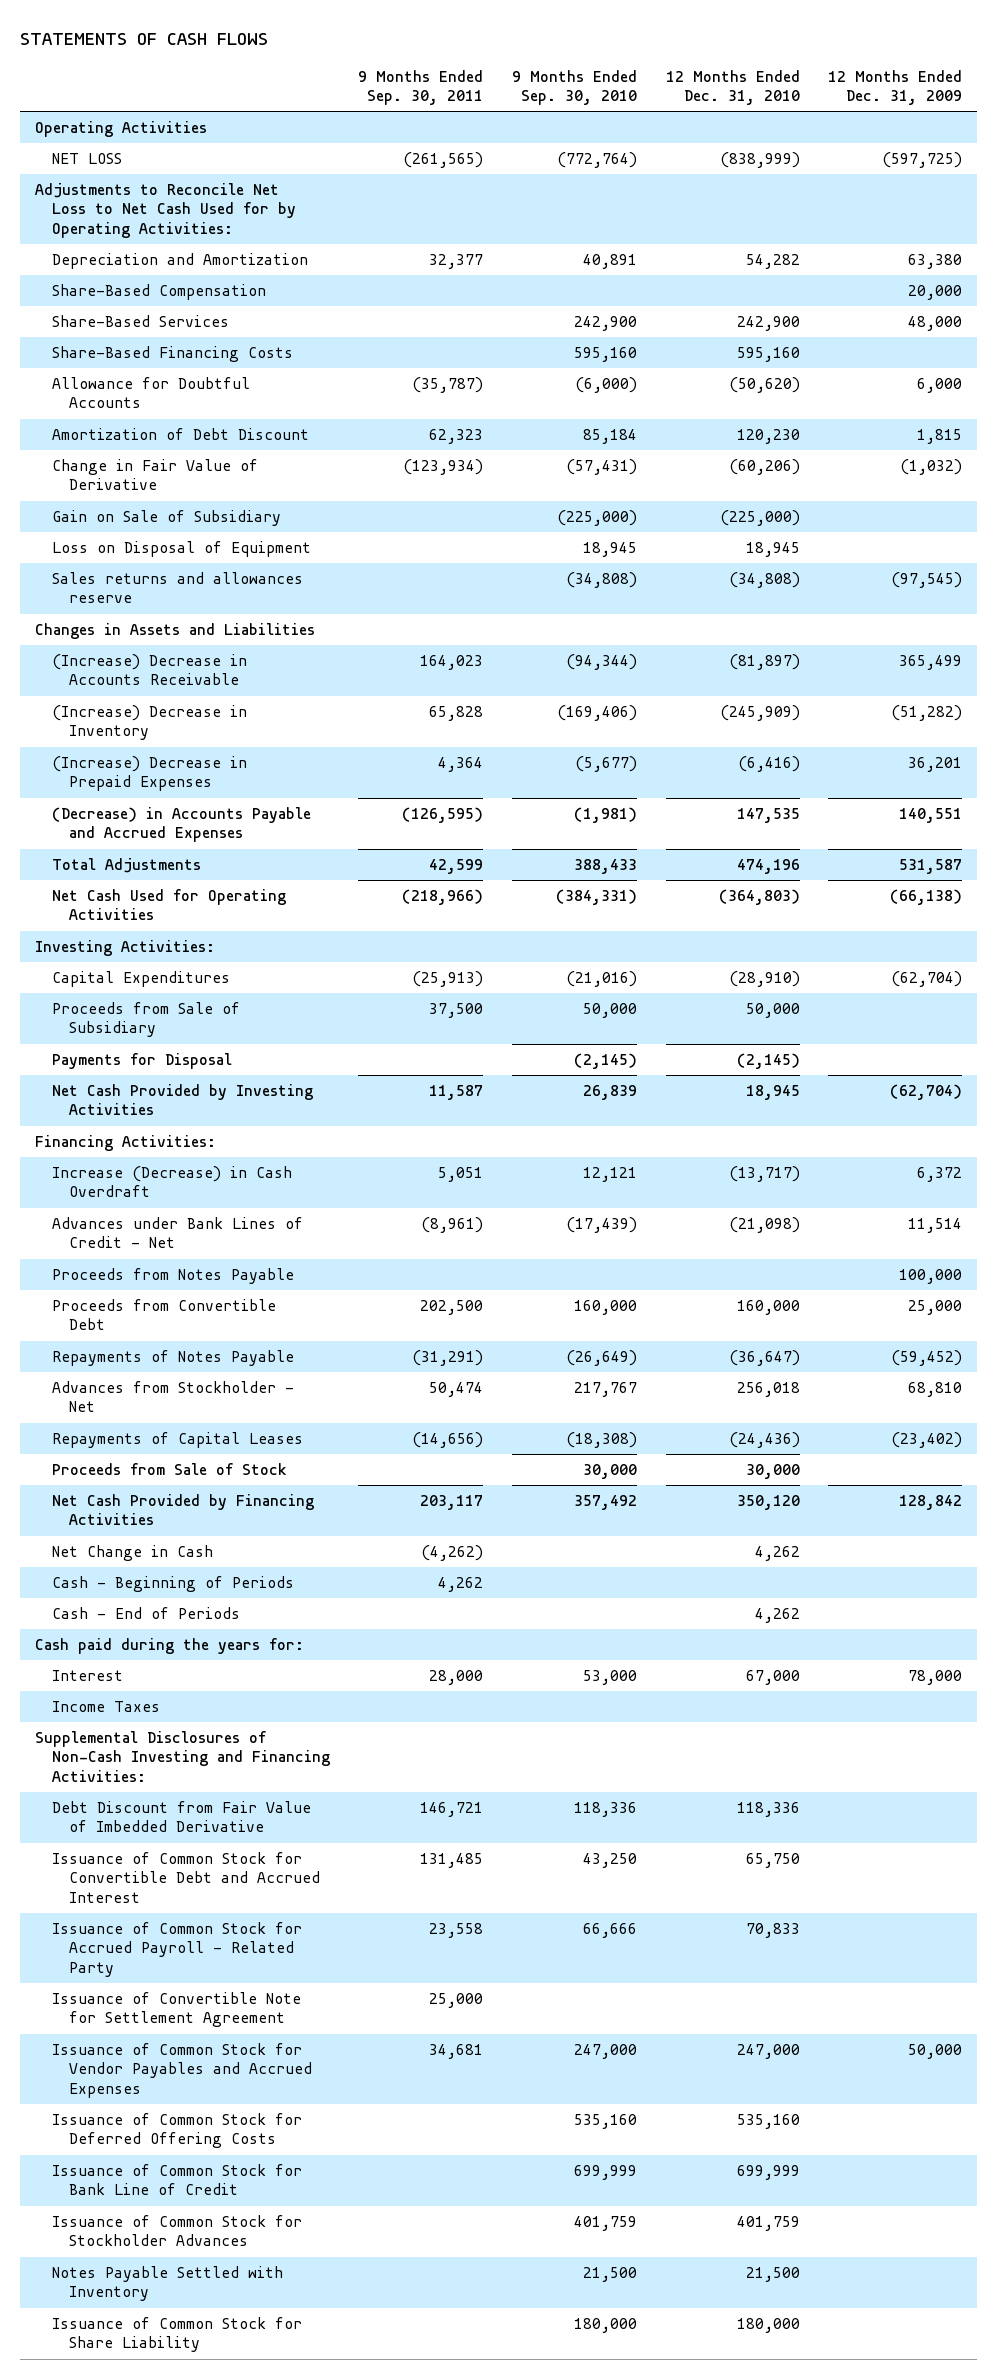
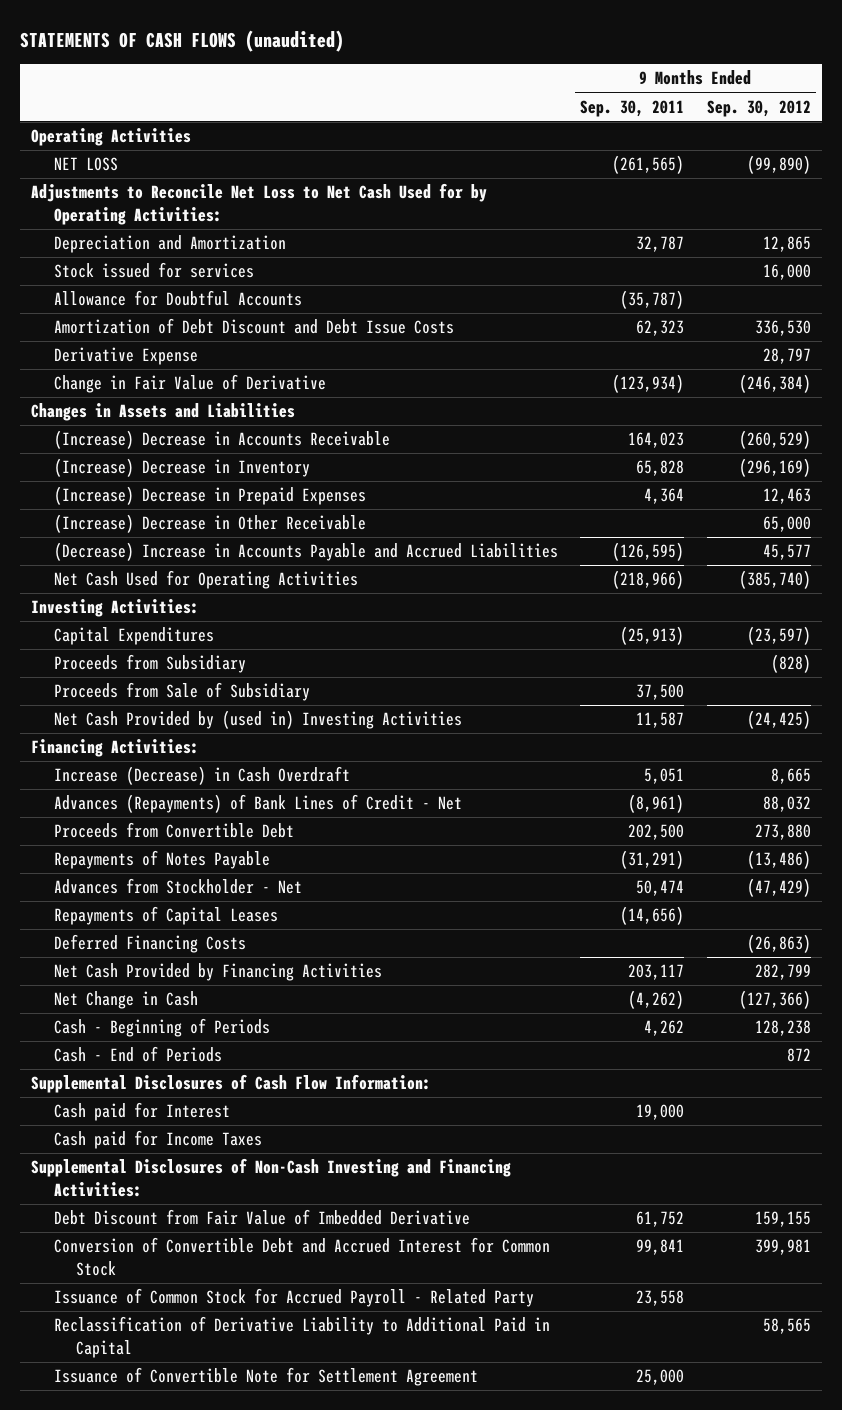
- STATEMENTS OF CASH FLOWS
+ STATEMENTS OF CASH FLOWS (unaudited)
- | 9 Months Ended Sep. 30, 2011 | 9 Months Ended Sep. 30, 2010 | 12 Months Ended Dec. 31, 2010 | 12 Months Ended Dec. 31, 2009
+ | 9 Months Ended Sep. 30, 2011 | 9 Months Ended Sep. 30, 2012
- Depreciation and Amortization | 32,377 | 40,891 | 54,282 | 63,380
- Share-Based Compensation | | | | 20,000
- Share-Based Services | | 242,900 | 242,900 | 48,000
- Share-Based Financing Costs | | 595,160 | 595,160 |
+ Depreciation and Amortization | 32,787 | 12,865
+ Stock issued for services | | 16,000
- Amortization of Debt Discount | 62,323 | 85,184 | 120,230 | 1,815
+ Amortization of Debt Discount and Debt Issue Costs | 62,323 | 336,530
+ Derivative Expense | | 28,797
- Gain on Sale of Subsidiary | | (225,000) | (225,000) |
- Loss on Disposal of Equipment | | 18,945 | 18,945 |
- Sales returns and allowances reserve | | (34,808) | (34,808) | (97,545)
- (Decrease) in Accounts Payable and Accrued Expenses | (126,595) | (1,981) | 147,535 | 140,551
- Total Adjustments | 42,599 | 388,433 | 474,196 | 531,587
+ (Increase) Decrease in Other Receivable | | 65,000
+ (Decrease) Increase in Accounts Payable and Accrued Liabilities | (126,595) | 45,577
+ Proceeds from Subsidiary | | (828)
- Payments for Disposal | | (2,145) | (2,145) |
- Net Cash Provided by Investing Activities | 11,587 | 26,839 | 18,945 | (62,704)
+ Net Cash Provided by (used in) Investing Activities | 11,587 | (24,425)
- Advances under Bank Lines of Credit - Net | (8,961) | (17,439) | (21,098) | 11,514
- Proceeds from Notes Payable | | | | 100,000
+ Advances (Repayments) of Bank Lines of Credit - Net | (8,961) | 88,032
- Proceeds from Sale of Stock | | 30,000 | 30,000 |
+ Deferred Financing Costs | | (26,863)
- Cash paid during the years for:
- Interest | 28,000 | 53,000 | 67,000 | 78,000
- Income Taxes
+ Supplemental Disclosures of Cash Flow Information:
+ Cash paid for Interest | 19,000 |
+ Cash paid for Income Taxes
- Debt Discount from Fair Value of Imbedded Derivative | 146,721 | 118,336 | 118,336 |
- Issuance of Common Stock for Convertible Debt and Accrued Interest | 131,485 | 43,250 | 65,750 |
+ Debt Discount from Fair Value of Imbedded Derivative | 61,752 | 159,155
+ Conversion of Convertible Debt and Accrued Interest for Common Stock | 99,841 | 399,981
+ Reclassification of Derivative Liability to Additional Paid in Capital | | 58,565
- Issuance of Common Stock for Vendor Payables and Accrued Expenses | 34,681 | 247,000 | 247,000 | 50,000
- Issuance of Common Stock for Deferred Offering Costs | | 535,160 | 535,160 |
- Issuance of Common Stock for Bank Line of Credit | | 699,999 | 699,999 |
- Issuance of Common Stock for Stockholder Advances | | 401,759 | 401,759 |
- Notes Payable Settled with Inventory | | 21,500 | 21,500 |
- Issuance of Common Stock for Share Liability | | 180,000 | 180,000 |

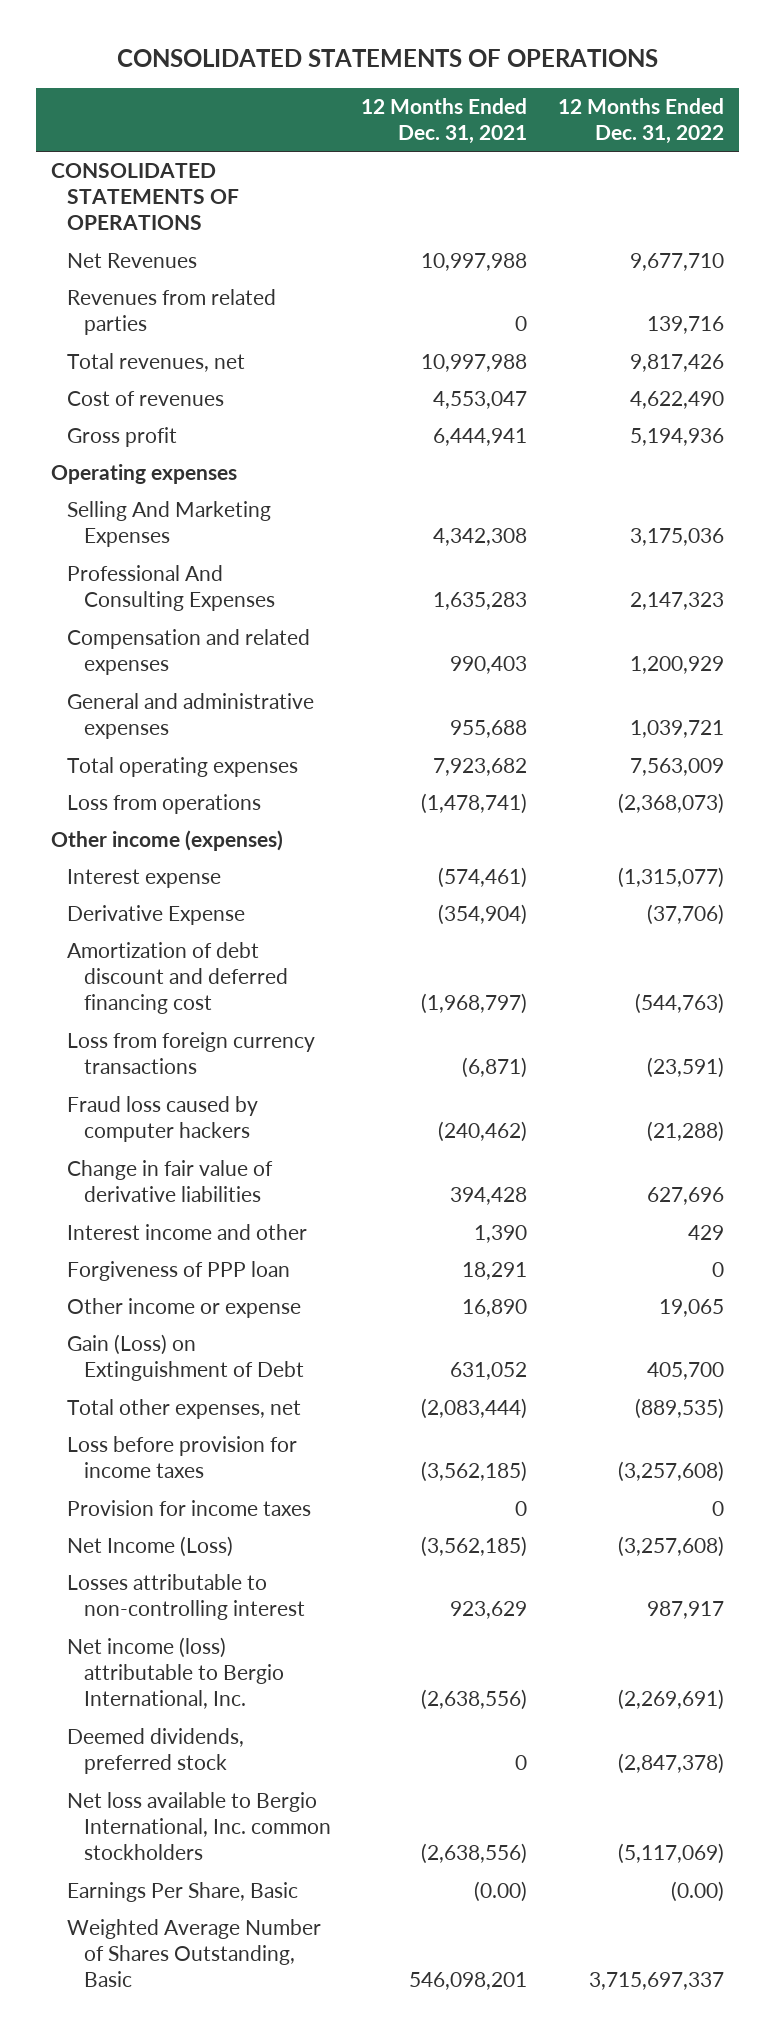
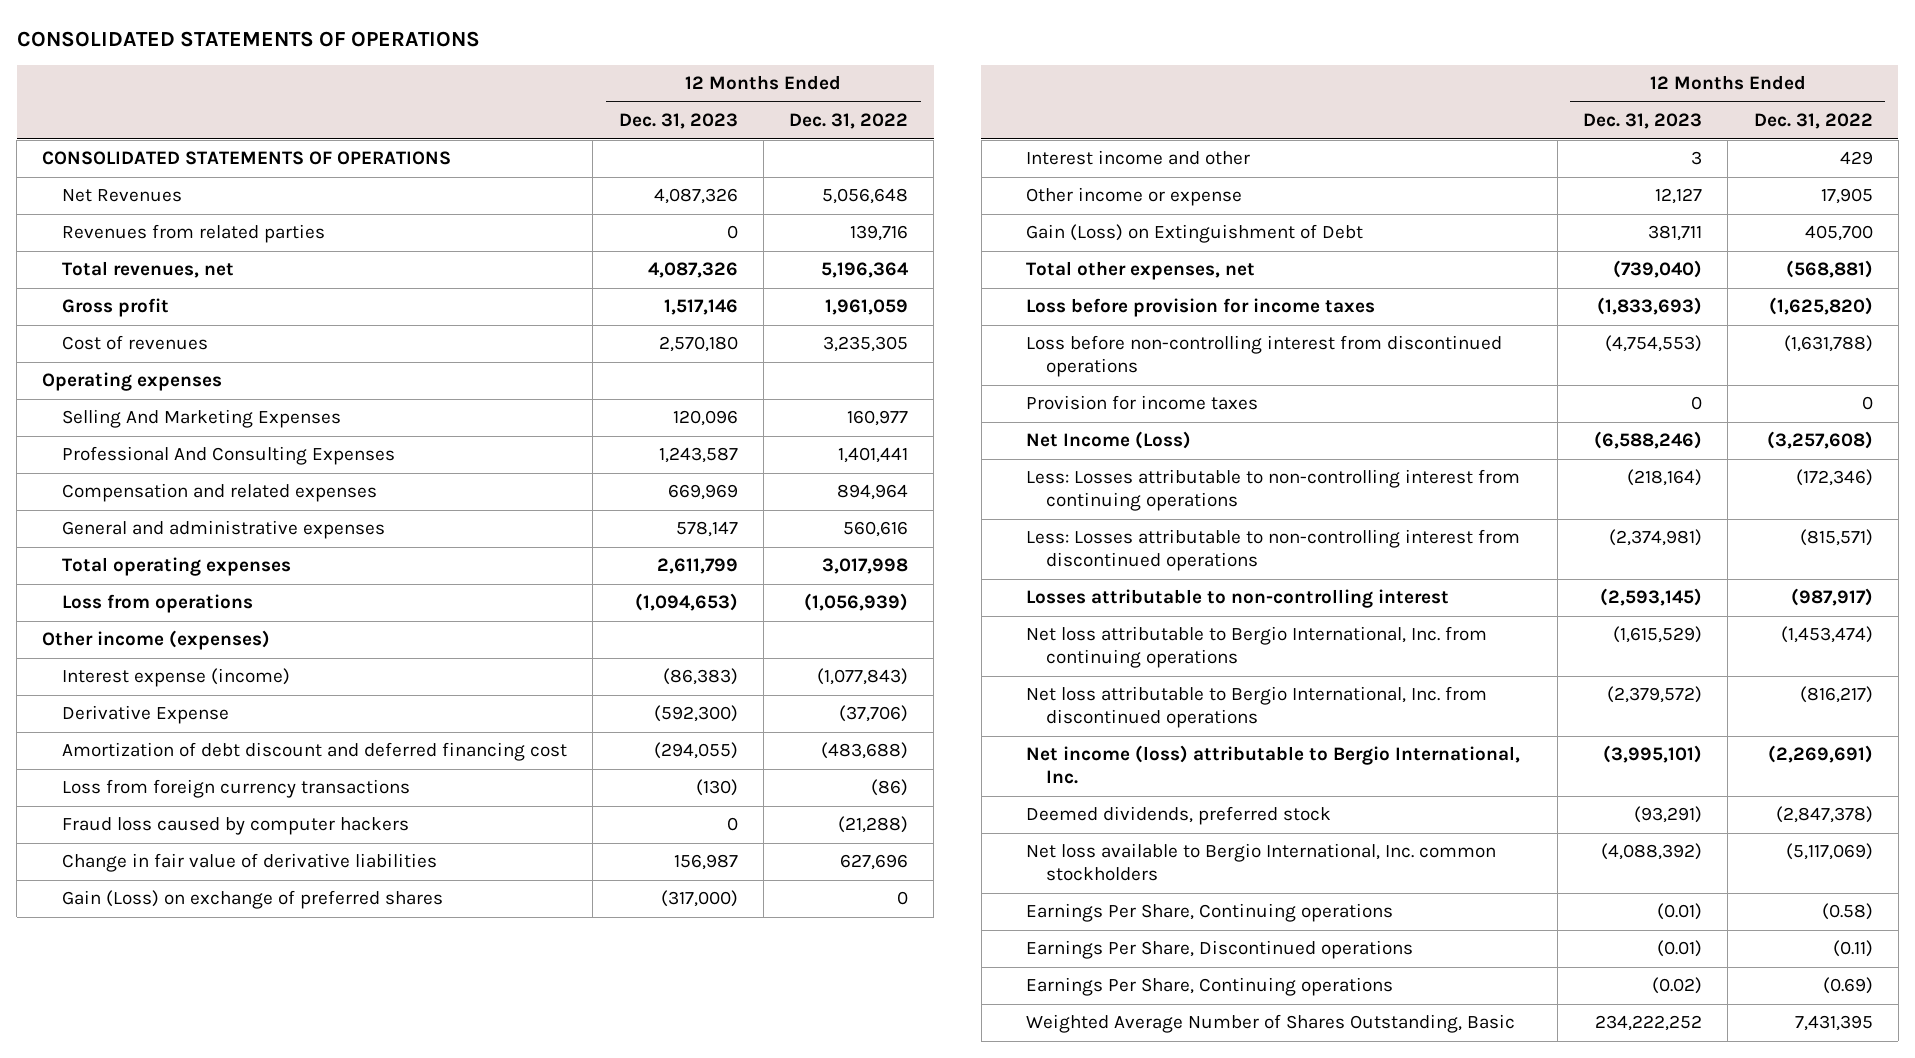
- | 12 Months Ended Dec. 31, 2021 | 12 Months Ended Dec. 31, 2022
+ | 12 Months Ended Dec. 31, 2023 | 12 Months Ended Dec. 31, 2022
- Net Revenues | 10,997,988 | 9,677,710
+ Net Revenues | 4,087,326 | 5,056,648
- Total revenues, net | 10,997,988 | 9,817,426
- Cost of revenues | 4,553,047 | 4,622,490
- Gross profit | 6,444,941 | 5,194,936
+ Total revenues, net | 4,087,326 | 5,196,364
+ Gross profit | 1,517,146 | 1,961,059
+ Cost of revenues | 2,570,180 | 3,235,305
- Selling And Marketing Expenses | 4,342,308 | 3,175,036
- Professional And Consulting Expenses | 1,635,283 | 2,147,323
- Compensation and related expenses | 990,403 | 1,200,929
- General and administrative expenses | 955,688 | 1,039,721
- Total operating expenses | 7,923,682 | 7,563,009
- Loss from operations | (1,478,741) | (2,368,073)
+ Selling And Marketing Expenses | 120,096 | 160,977
+ Professional And Consulting Expenses | 1,243,587 | 1,401,441
+ Compensation and related expenses | 669,969 | 894,964
+ General and administrative expenses | 578,147 | 560,616
+ Total operating expenses | 2,611,799 | 3,017,998
+ Loss from operations | (1,094,653) | (1,056,939)
- Interest expense | (574,461) | (1,315,077)
+ Interest expense (income) | (86,383) | (1,077,843)
- Amortization of debt discount and deferred financing cost | (1,968,797) | (544,763)
- Loss from foreign currency transactions | (6,871) | (23,591)
+ Amortization of debt discount and deferred financing cost | (294,055) | (483,688)
+ Loss from foreign currency transactions | (130) | (86)
+ Gain (Loss) on exchange of preferred shares | (317,000) | 0
- Forgiveness of PPP loan | 18,291 | 0
- Other income or expense | 16,890 | 19,065
+ Other income or expense | 12,127 | 17,905
- Total other expenses, net | (2,083,444) | (889,535)
- Loss before provision for income taxes | (3,562,185) | (3,257,608)
+ Total other expenses, net | (739,040) | (568,881)
+ Loss before provision for income taxes | (1,833,693) | (1,625,820)
+ Loss before non-controlling interest from discontinued operations | (4,754,553) | (1,631,788)
- Losses attributable to non-controlling interest | 923,629 | 987,917
+ Less: Losses attributable to non-controlling interest from continuing operations | (218,164) | (172,346)
+ Less: Losses attributable to non-controlling interest from discontinued operations | (2,374,981) | (815,571)
+ Losses attributable to non-controlling interest | (2,593,145) | (987,917)
+ Net loss attributable to Bergio International, Inc. from continuing operations | (1,615,529) | (1,453,474)
+ Net loss attributable to Bergio International, Inc. from discontinued operations | (2,379,572) | (816,217)
- Earnings Per Share, Basic | (0.00) | (0.00)
- Weighted Average Number of Shares Outstanding, Basic | 546,098,201 | 3,715,697,337
+ Earnings Per Share, Continuing operations | (0.01) | (0.58)
+ Earnings Per Share, Discontinued operations | (0.01) | (0.11)
+ Earnings Per Share, Continuing operations | (0.02) | (0.69)
+ Weighted Average Number of Shares Outstanding, Basic | 234,222,252 | 7,431,395

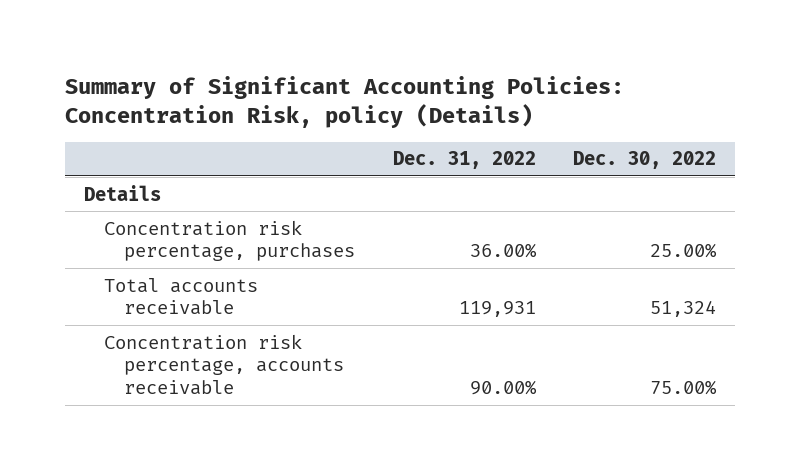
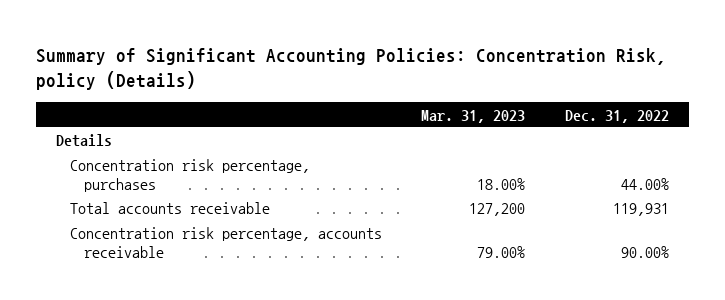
- | Dec. 31, 2022 | Dec. 30, 2022
+ | Mar. 31, 2023 | Dec. 31, 2022
- Concentration risk percentage, purchases | 36.00% | 25.00%
+ Concentration risk percentage, purchases | 18.00% | 44.00%

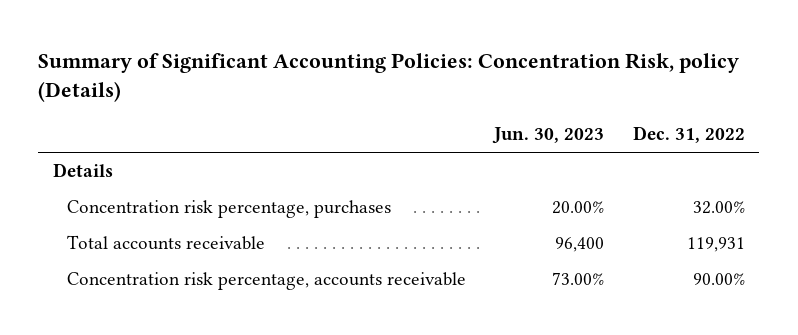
- | Mar. 31, 2023 | Dec. 31, 2022
+ | Jun. 30, 2023 | Dec. 31, 2022
- Concentration risk percentage, purchases | 18.00% | 44.00%
+ Concentration risk percentage, purchases | 20.00% | 32.00%

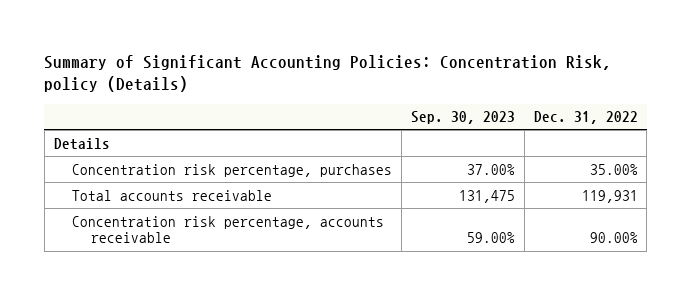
- | Jun. 30, 2023 | Dec. 31, 2022
+ | Sep. 30, 2023 | Dec. 31, 2022
- Concentration risk percentage, purchases | 20.00% | 32.00%
+ Concentration risk percentage, purchases | 37.00% | 35.00%

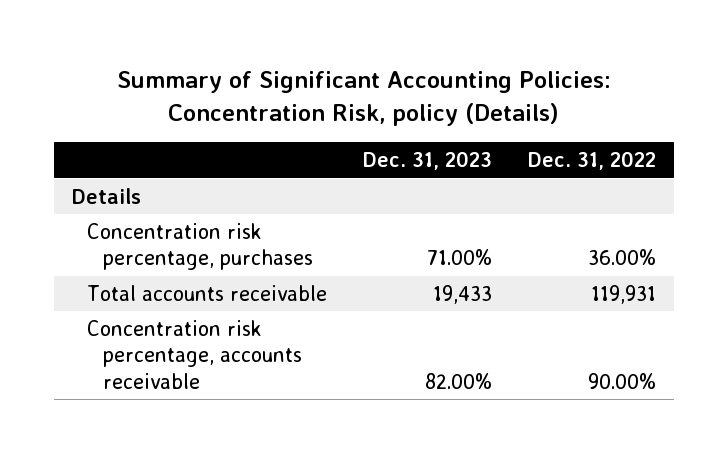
- | Sep. 30, 2023 | Dec. 31, 2022
+ | Dec. 31, 2023 | Dec. 31, 2022
- Concentration risk percentage, purchases | 37.00% | 35.00%
+ Concentration risk percentage, purchases | 71.00% | 36.00%

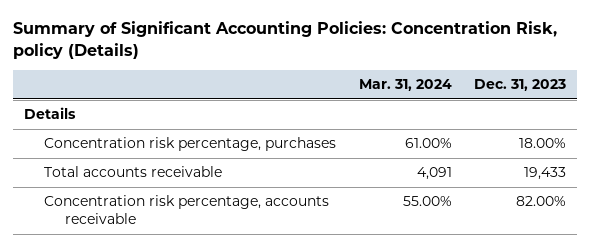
- | Dec. 31, 2023 | Dec. 31, 2022
+ | Mar. 31, 2024 | Dec. 31, 2023
- Concentration risk percentage, purchases | 71.00% | 36.00%
+ Concentration risk percentage, purchases | 61.00% | 18.00%

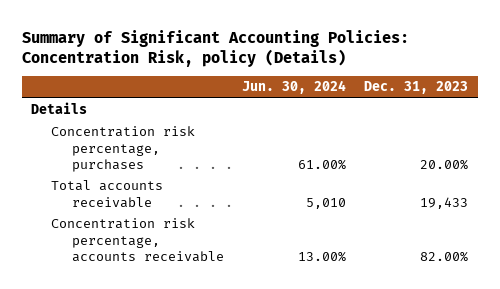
- | Mar. 31, 2024 | Dec. 31, 2023
+ | Jun. 30, 2024 | Dec. 31, 2023
- Concentration risk percentage, purchases | 61.00% | 18.00%
+ Concentration risk percentage, purchases | 61.00% | 20.00%

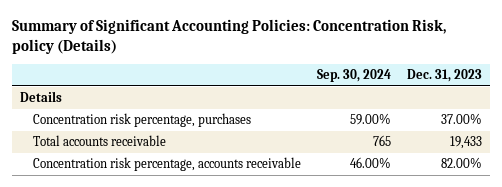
- | Jun. 30, 2024 | Dec. 31, 2023
+ | Sep. 30, 2024 | Dec. 31, 2023
- Concentration risk percentage, purchases | 61.00% | 20.00%
+ Concentration risk percentage, purchases | 59.00% | 37.00%

